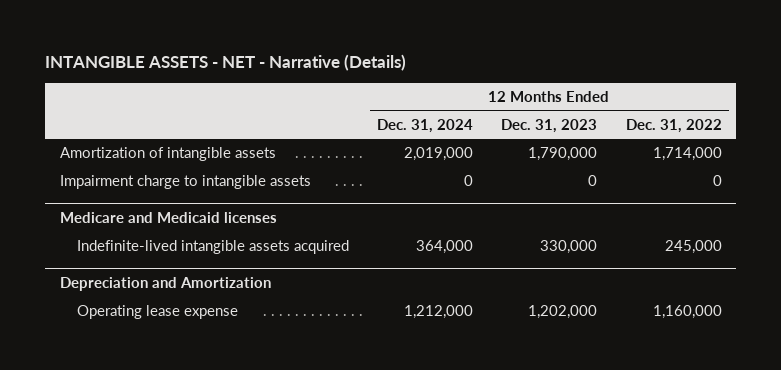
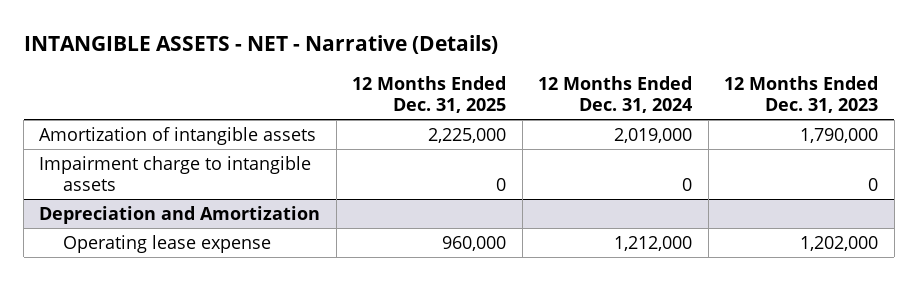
- | 12 Months Ended Dec. 31, 2024 | 12 Months Ended Dec. 31, 2023 | 12 Months Ended Dec. 31, 2022
+ | 12 Months Ended Dec. 31, 2025 | 12 Months Ended Dec. 31, 2024 | 12 Months Ended Dec. 31, 2023
- Medicare and Medicaid licenses
- Indefinite-lived intangible assets acquired | 364,000 | 330,000 | 245,000

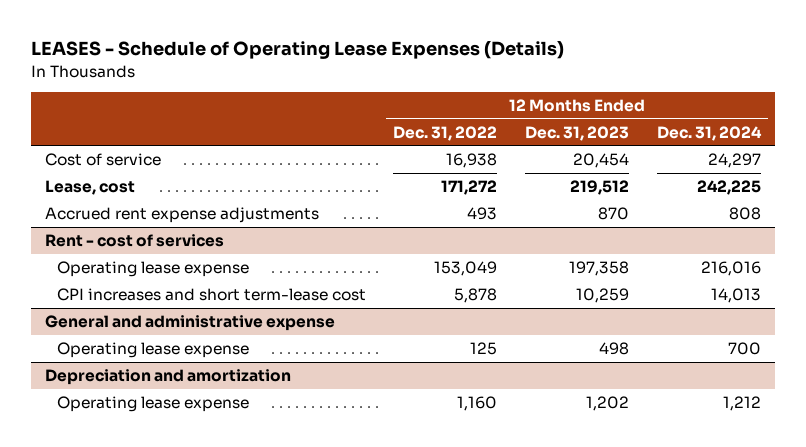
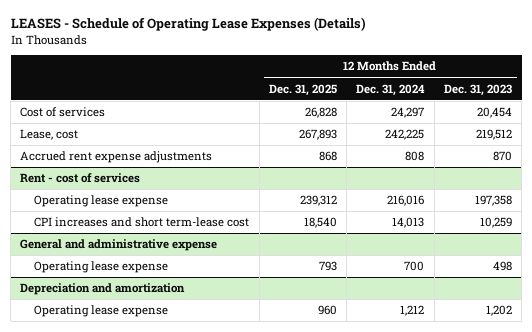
- | 12 Months Ended Dec. 31, 2022 | 12 Months Ended Dec. 31, 2023 | 12 Months Ended Dec. 31, 2024
+ | 12 Months Ended Dec. 31, 2025 | 12 Months Ended Dec. 31, 2024 | 12 Months Ended Dec. 31, 2023
- Cost of service | 16,938 | 20,454 | 24,297
+ Cost of services | 26,828 | 24,297 | 20,454

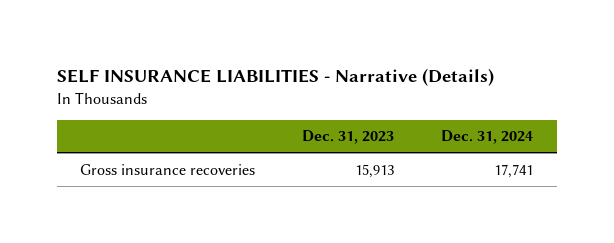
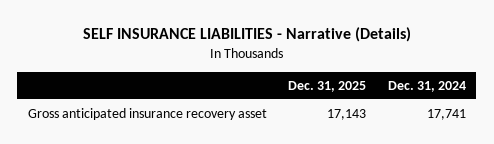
- | Dec. 31, 2023 | Dec. 31, 2024
+ | Dec. 31, 2025 | Dec. 31, 2024
- Gross insurance recoveries | 15,913 | 17,741
+ Gross anticipated insurance recovery asset | 17,143 | 17,741

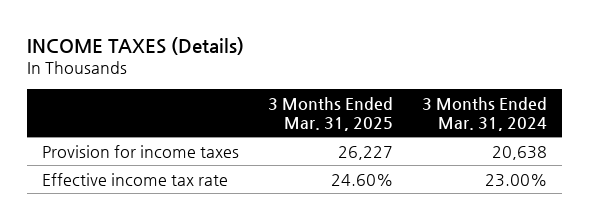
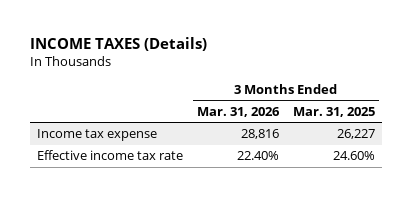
- | 3 Months Ended Mar. 31, 2025 | 3 Months Ended Mar. 31, 2024
+ | 3 Months Ended Mar. 31, 2026 | 3 Months Ended Mar. 31, 2025
- Provision for income taxes | 26,227 | 20,638
+ Income tax expense | 28,816 | 26,227

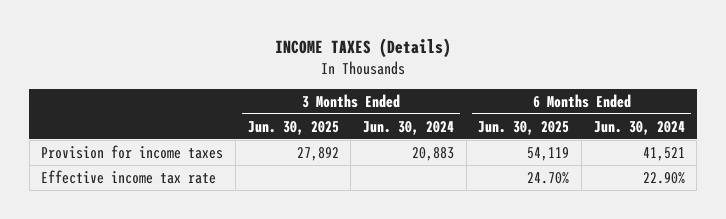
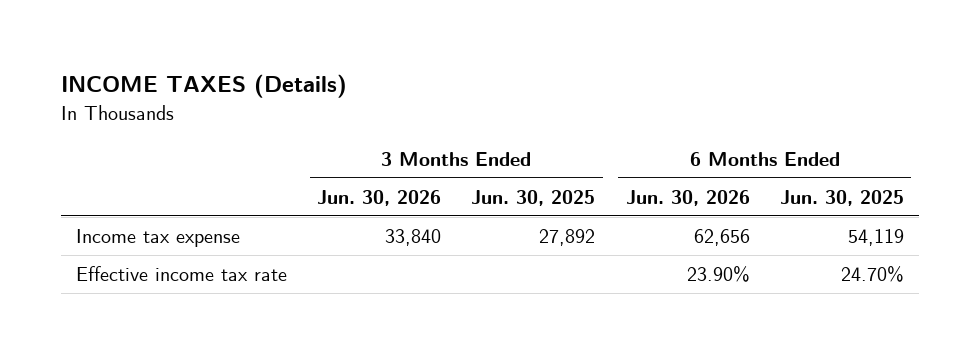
- | 3 Months Ended Jun. 30, 2025 | 3 Months Ended Jun. 30, 2024 | 6 Months Ended Jun. 30, 2025 | 6 Months Ended Jun. 30, 2024
+ | 3 Months Ended Jun. 30, 2026 | 3 Months Ended Jun. 30, 2025 | 6 Months Ended Jun. 30, 2026 | 6 Months Ended Jun. 30, 2025
- Provision for income taxes | 27,892 | 20,883 | 54,119 | 41,521
+ Income tax expense | 33,840 | 27,892 | 62,656 | 54,119

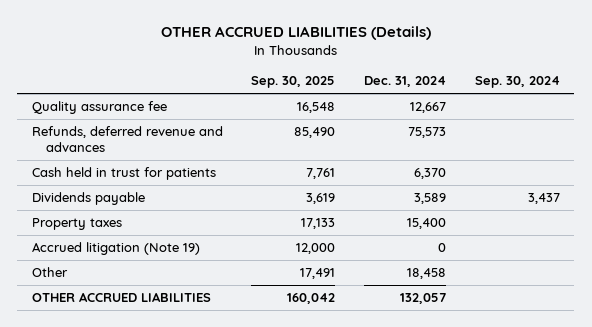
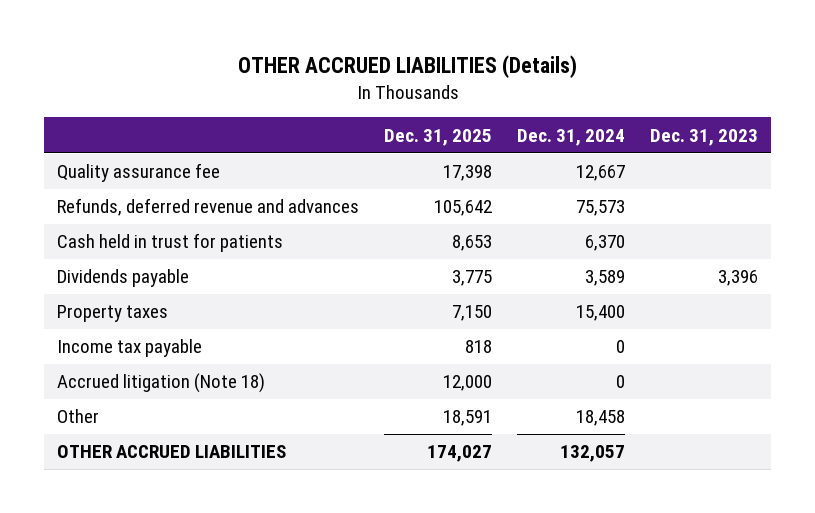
- | Sep. 30, 2025 | Dec. 31, 2024 | Sep. 30, 2024
+ | Dec. 31, 2025 | Dec. 31, 2024 | Dec. 31, 2023
- Accrued litigation (Note 19) | 12,000 | 0 |
+ Income tax payable | 818 | 0 |
+ Accrued litigation (Note 18) | 12,000 | 0 |

